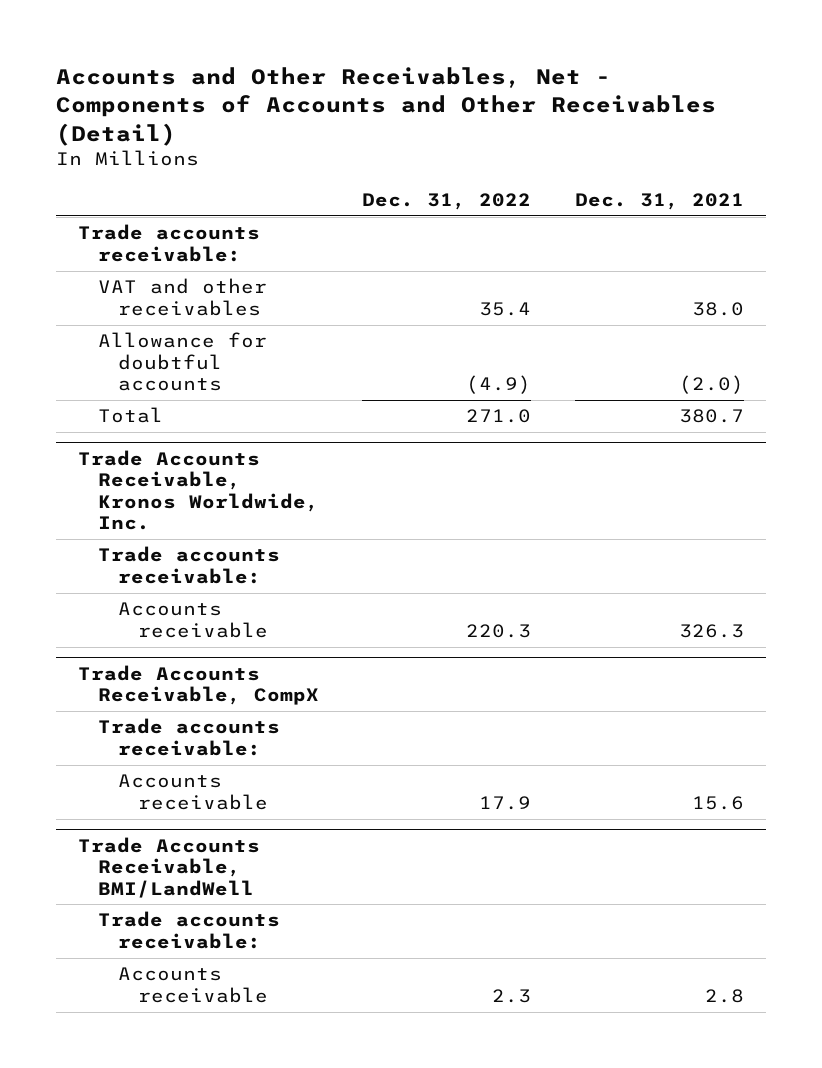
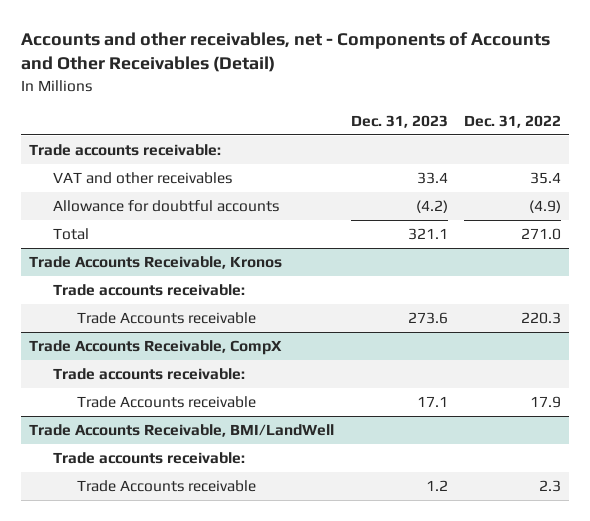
- Accounts and Other Receivables, Net - Components of Accounts and Other Receivables (Detail)
+ Accounts and other receivables, net - Components of Accounts and Other Receivables (Detail)
- | Dec. 31, 2022 | Dec. 31, 2021
+ | Dec. 31, 2023 | Dec. 31, 2022
- Trade Accounts Receivable, Kronos Worldwide, Inc.
+ Trade Accounts Receivable, Kronos
- Accounts receivable | 220.3 | 326.3
+ Trade Accounts receivable | 273.6 | 220.3
@ Trade Accounts Receivable, CompX
- Accounts receivable | 17.9 | 15.6
+ Trade Accounts receivable | 17.1 | 17.9
@ Trade Accounts Receivable, BMI/LandWell
- Accounts receivable | 2.3 | 2.8
+ Trade Accounts receivable | 1.2 | 2.3

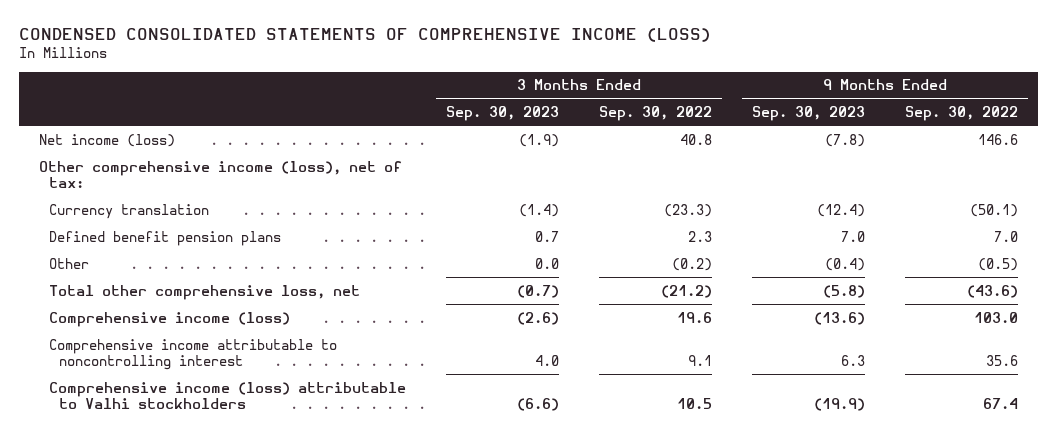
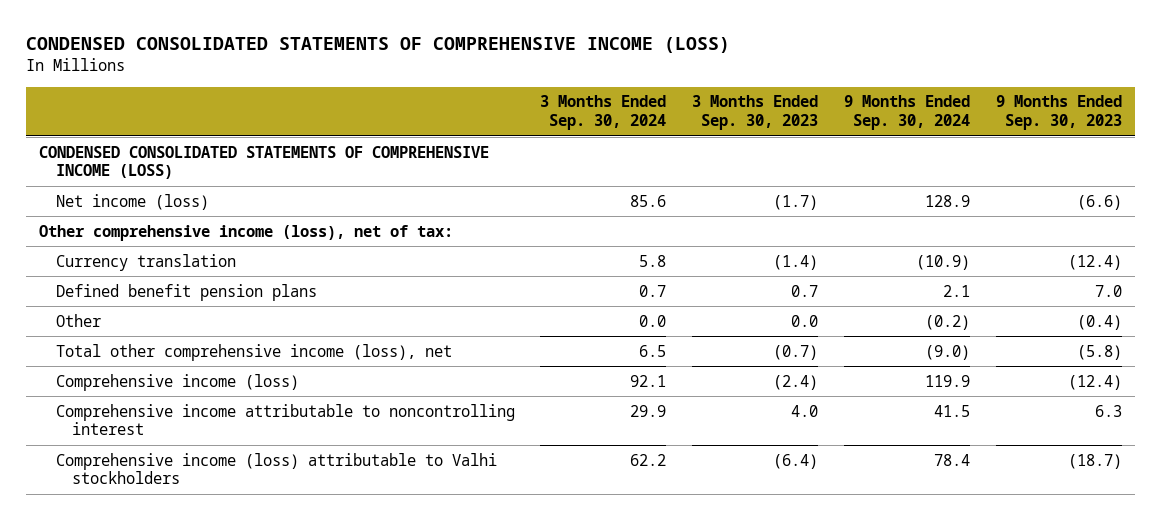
- | 3 Months Ended Sep. 30, 2023 | 3 Months Ended Sep. 30, 2022 | 9 Months Ended Sep. 30, 2023 | 9 Months Ended Sep. 30, 2022
+ | 3 Months Ended Sep. 30, 2024 | 3 Months Ended Sep. 30, 2023 | 9 Months Ended Sep. 30, 2024 | 9 Months Ended Sep. 30, 2023
- Net income (loss) | (1.9) | 40.8 | (7.8) | 146.6
+ CONDENSED CONSOLIDATED STATEMENTS OF COMPREHENSIVE INCOME (LOSS)
+ Net income (loss) | 85.6 | (1.7) | 128.9 | (6.6)
- Total other comprehensive loss, net | (0.7) | (21.2) | (5.8) | (43.6)
- Comprehensive income (loss) | (2.6) | 19.6 | (13.6) | 103.0
+ Total other comprehensive income (loss), net | 6.5 | (0.7) | (9.0) | (5.8)
+ Comprehensive income (loss) | 92.1 | (2.4) | 119.9 | (12.4)
- Comprehensive income (loss) attributable to Valhi stockholders | (6.6) | 10.5 | (19.9) | 67.4
+ Comprehensive income (loss) attributable to Valhi stockholders | 62.2 | (6.4) | 78.4 | (18.7)

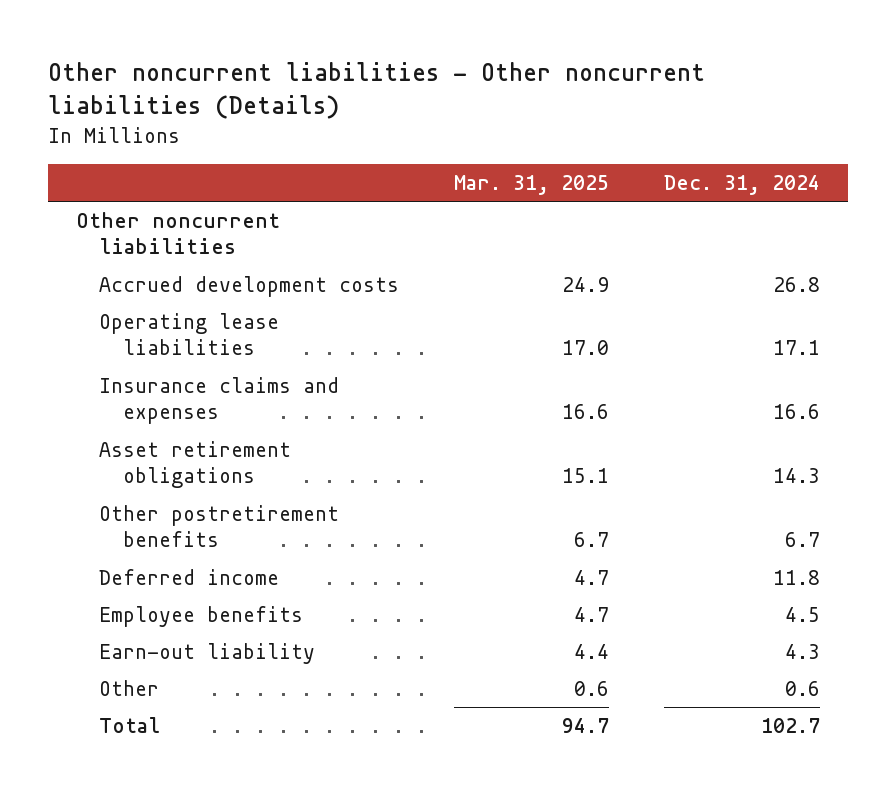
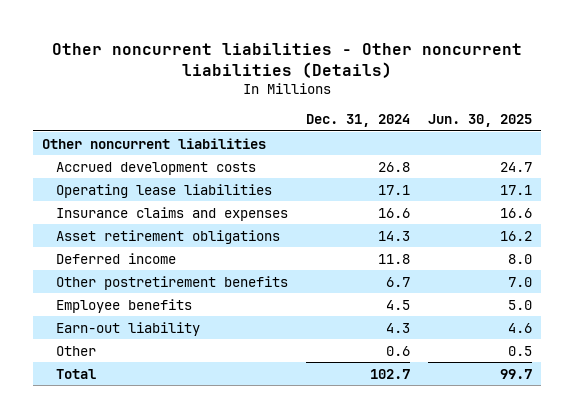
- | Mar. 31, 2025 | Dec. 31, 2024
+ | Dec. 31, 2024 | Jun. 30, 2025
moved down: Other postretirement benefits | 6.7 | 7.0

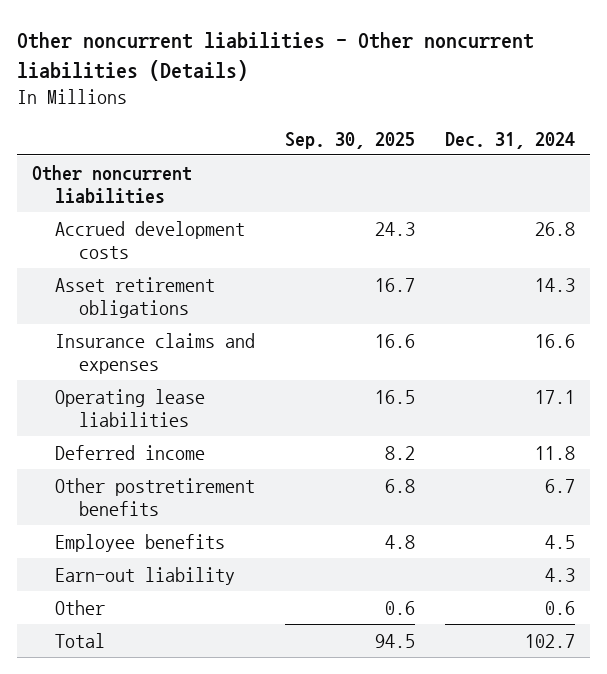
- | Dec. 31, 2024 | Jun. 30, 2025
+ | Sep. 30, 2025 | Dec. 31, 2024
moved down: Insurance claims and expenses | 16.6 | 16.6
moved down: Operating lease liabilities | 16.5 | 17.1

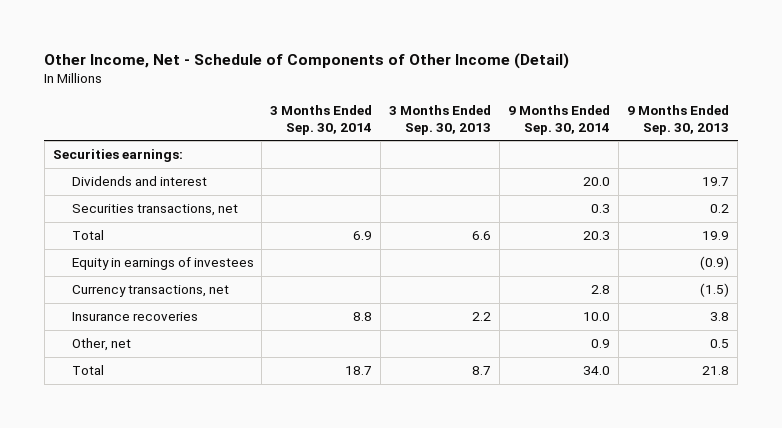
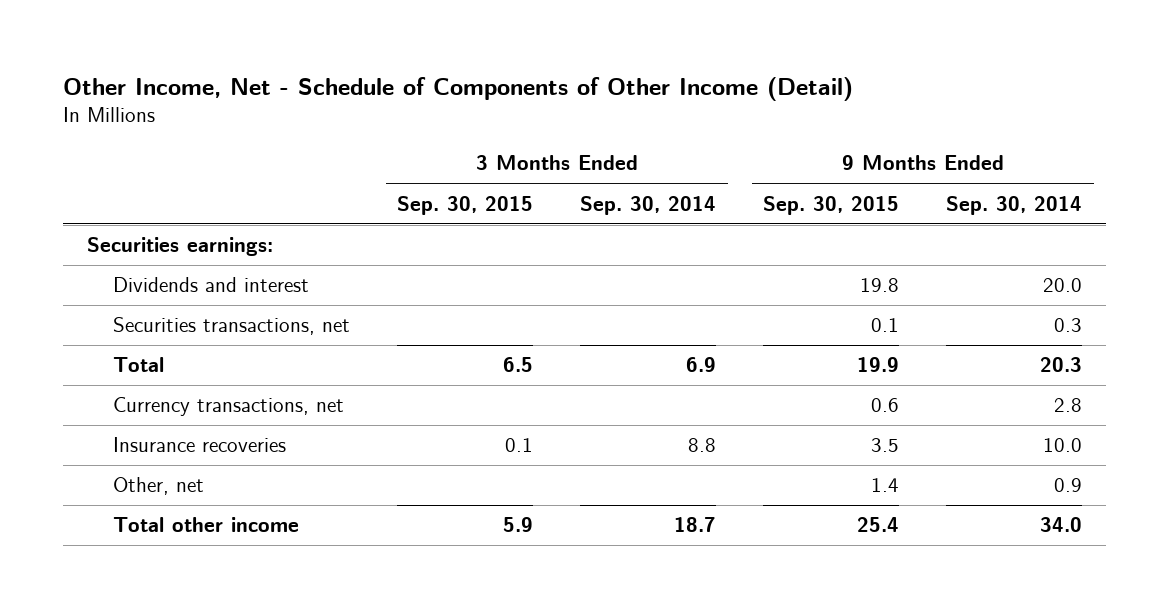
- | 3 Months Ended Sep. 30, 2014 | 3 Months Ended Sep. 30, 2013 | 9 Months Ended Sep. 30, 2014 | 9 Months Ended Sep. 30, 2013
+ | 3 Months Ended Sep. 30, 2015 | 3 Months Ended Sep. 30, 2014 | 9 Months Ended Sep. 30, 2015 | 9 Months Ended Sep. 30, 2014
- Equity in earnings of investees | | | | (0.9)
- Total | 18.7 | 8.7 | 34.0 | 21.8
+ Total other income | 5.9 | 18.7 | 25.4 | 34.0

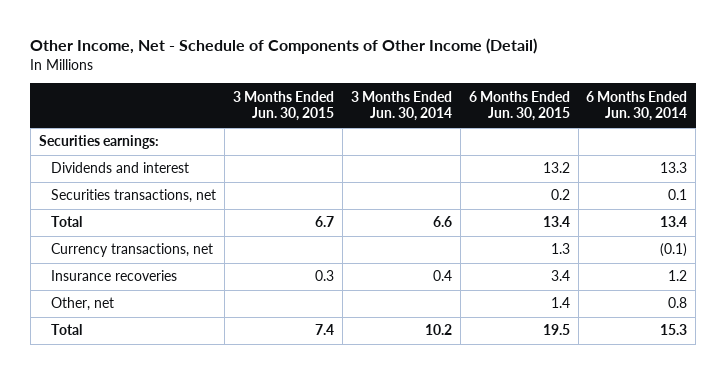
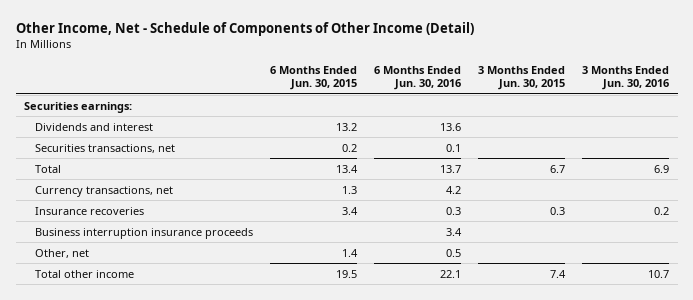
- | 3 Months Ended Jun. 30, 2015 | 3 Months Ended Jun. 30, 2014 | 6 Months Ended Jun. 30, 2015 | 6 Months Ended Jun. 30, 2014
+ | 6 Months Ended Jun. 30, 2015 | 6 Months Ended Jun. 30, 2016 | 3 Months Ended Jun. 30, 2015 | 3 Months Ended Jun. 30, 2016
+ Business interruption insurance proceeds | | 3.4 | |
- Total | 7.4 | 10.2 | 19.5 | 15.3
+ Total other income | 19.5 | 22.1 | 7.4 | 10.7

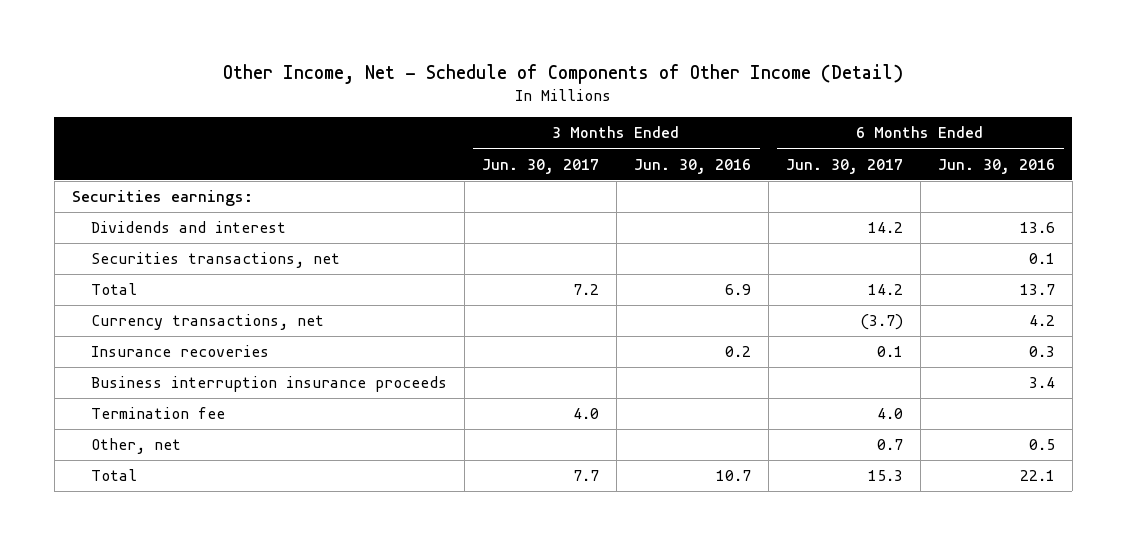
- | 6 Months Ended Jun. 30, 2015 | 6 Months Ended Jun. 30, 2016 | 3 Months Ended Jun. 30, 2015 | 3 Months Ended Jun. 30, 2016
+ | 3 Months Ended Jun. 30, 2017 | 3 Months Ended Jun. 30, 2016 | 6 Months Ended Jun. 30, 2017 | 6 Months Ended Jun. 30, 2016
+ Termination fee | 4.0 | | 4.0 |
- Total other income | 19.5 | 22.1 | 7.4 | 10.7
+ Total | 7.7 | 10.7 | 15.3 | 22.1

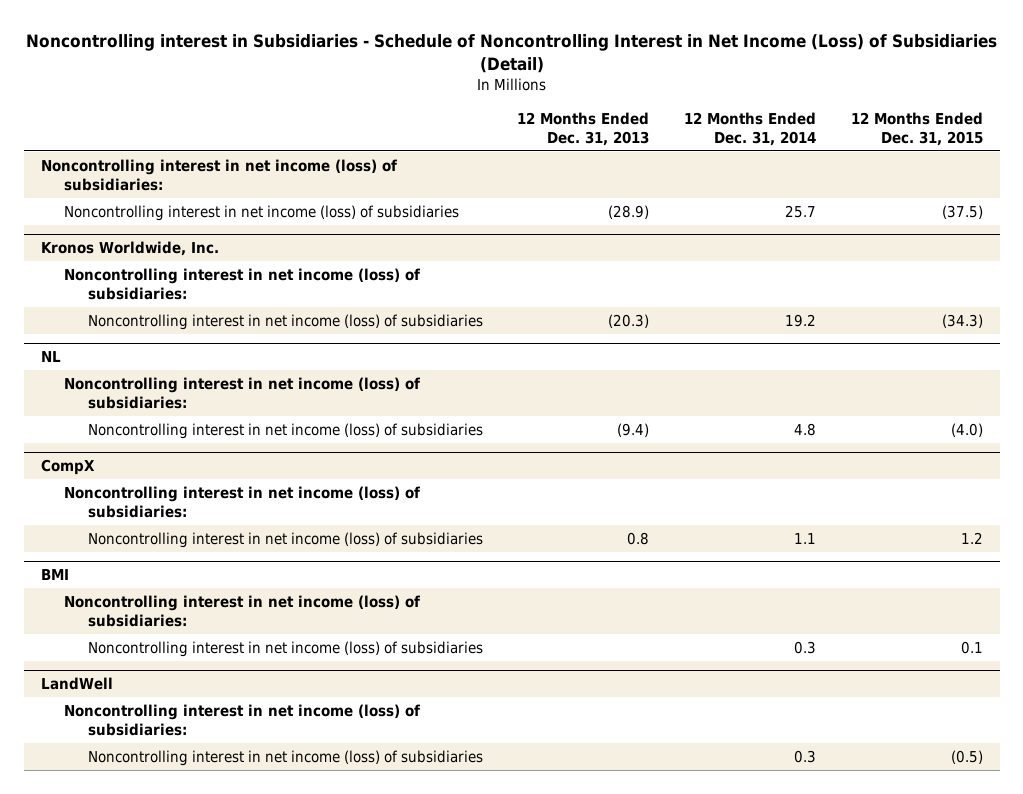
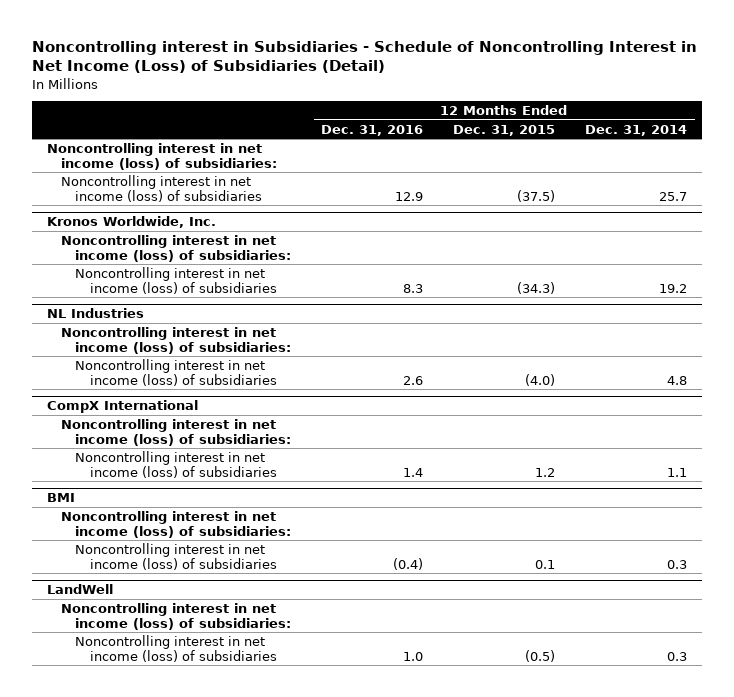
- | 12 Months Ended Dec. 31, 2013 | 12 Months Ended Dec. 31, 2014 | 12 Months Ended Dec. 31, 2015
+ | 12 Months Ended Dec. 31, 2016 | 12 Months Ended Dec. 31, 2015 | 12 Months Ended Dec. 31, 2014
- NL
+ NL Industries
- CompX
+ CompX International

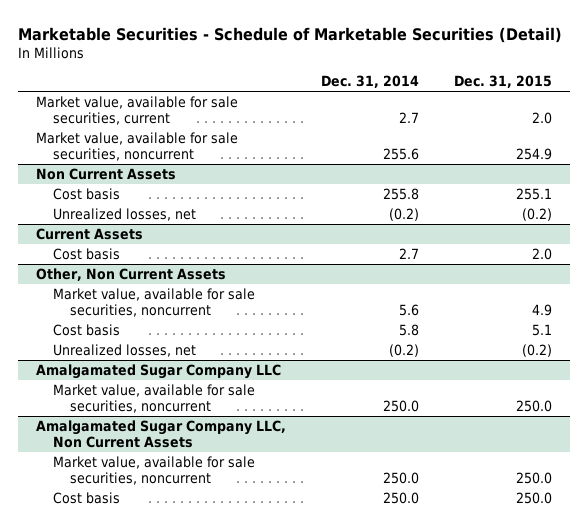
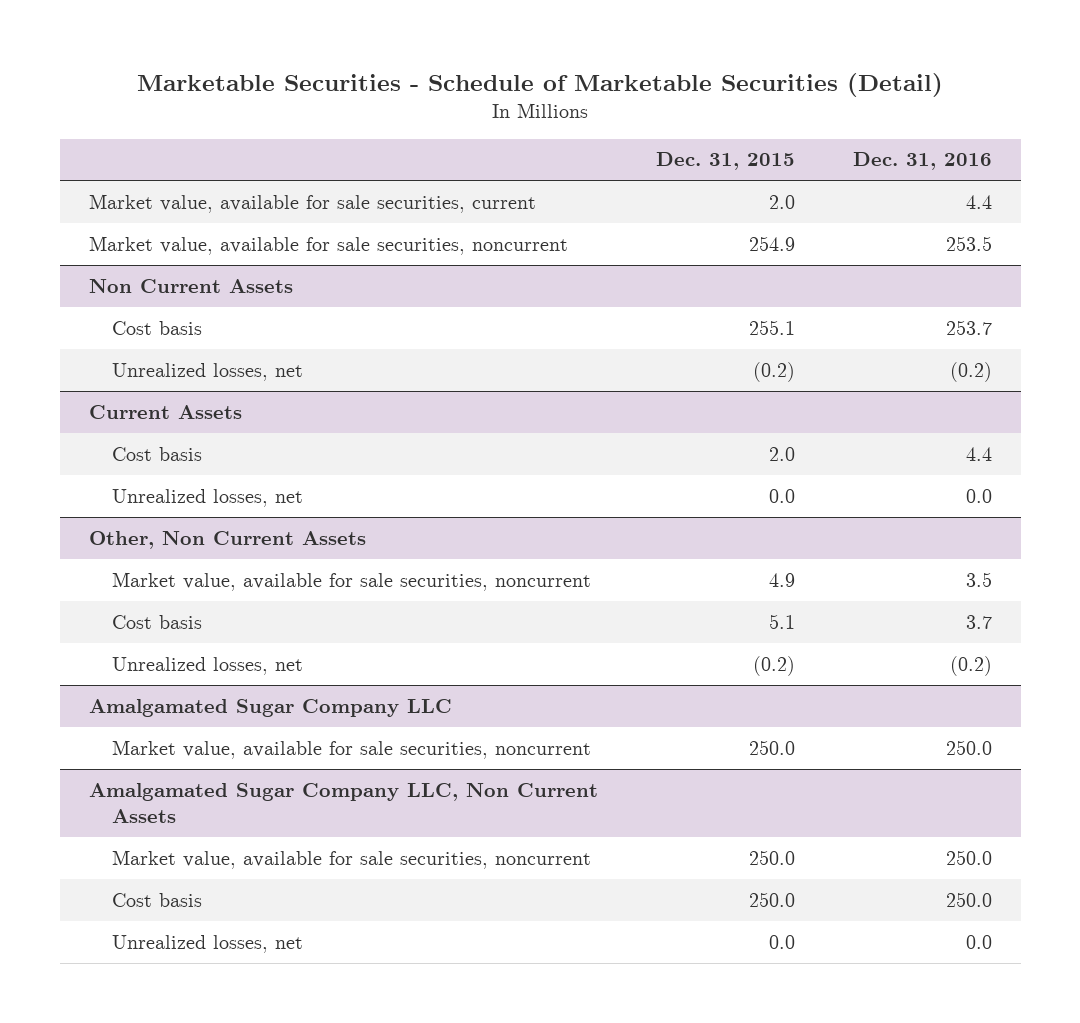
- | Dec. 31, 2014 | Dec. 31, 2015
+ | Dec. 31, 2015 | Dec. 31, 2016
@ Current Assets
+ Unrealized losses, net | 0.0 | 0.0
@ Amalgamated Sugar Company LLC, Non Current Assets
+ Unrealized losses, net | 0.0 | 0.0

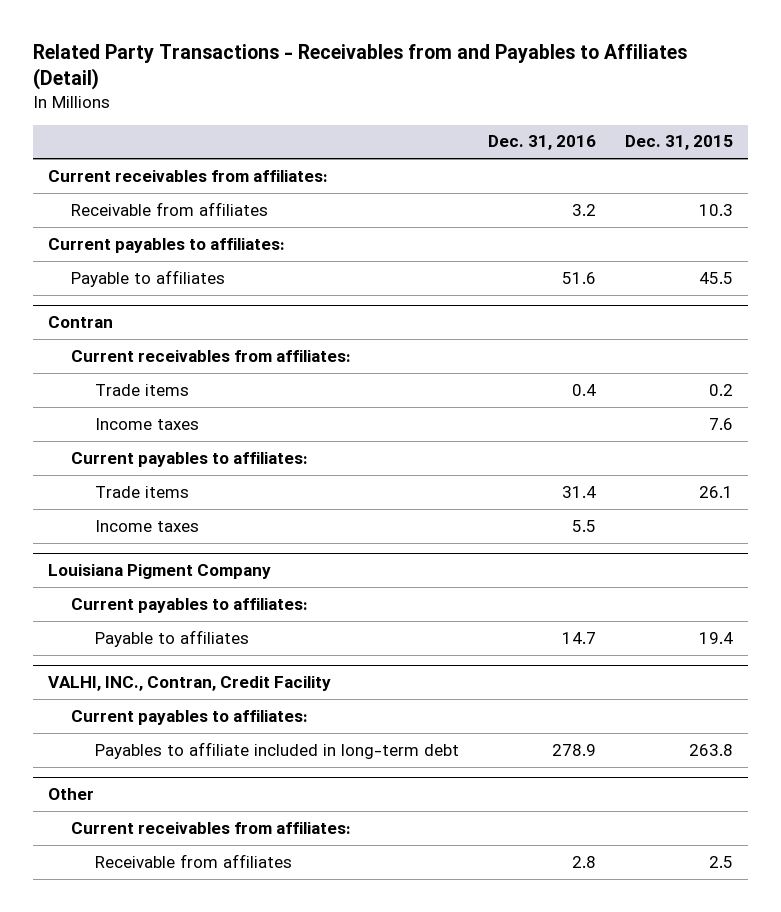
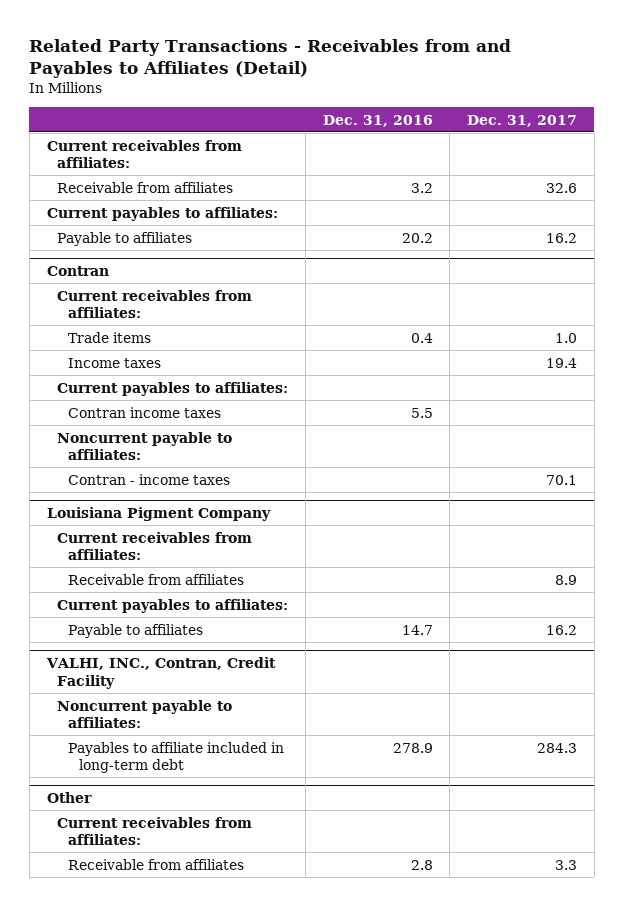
- | Dec. 31, 2016 | Dec. 31, 2015
+ | Dec. 31, 2016 | Dec. 31, 2017
- Payable to affiliates | 51.6 | 45.5
+ Payable to affiliates | 20.2 | 16.2
@ Contran
- Trade items | 31.4 | 26.1
- Income taxes | 5.5 |
+ Contran income taxes | 5.5 |
+ Noncurrent payable to affiliates:
+ Contran - income taxes | | 70.1
@ Louisiana Pigment Company
+ Current receivables from affiliates:
+ Receivable from affiliates | | 8.9
@ VALHI, INC., Contran, Credit Facility
- Current payables to affiliates:
+ Noncurrent payable to affiliates:

